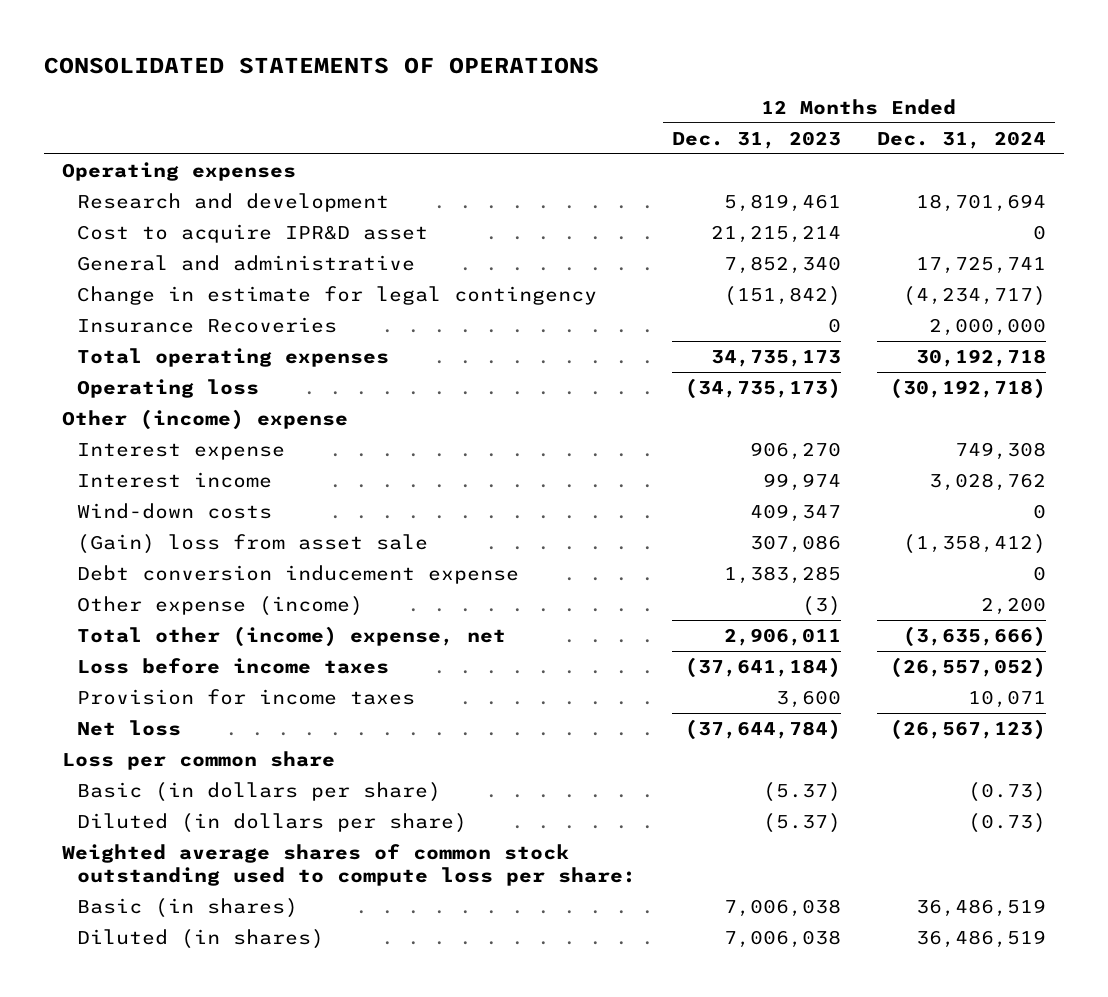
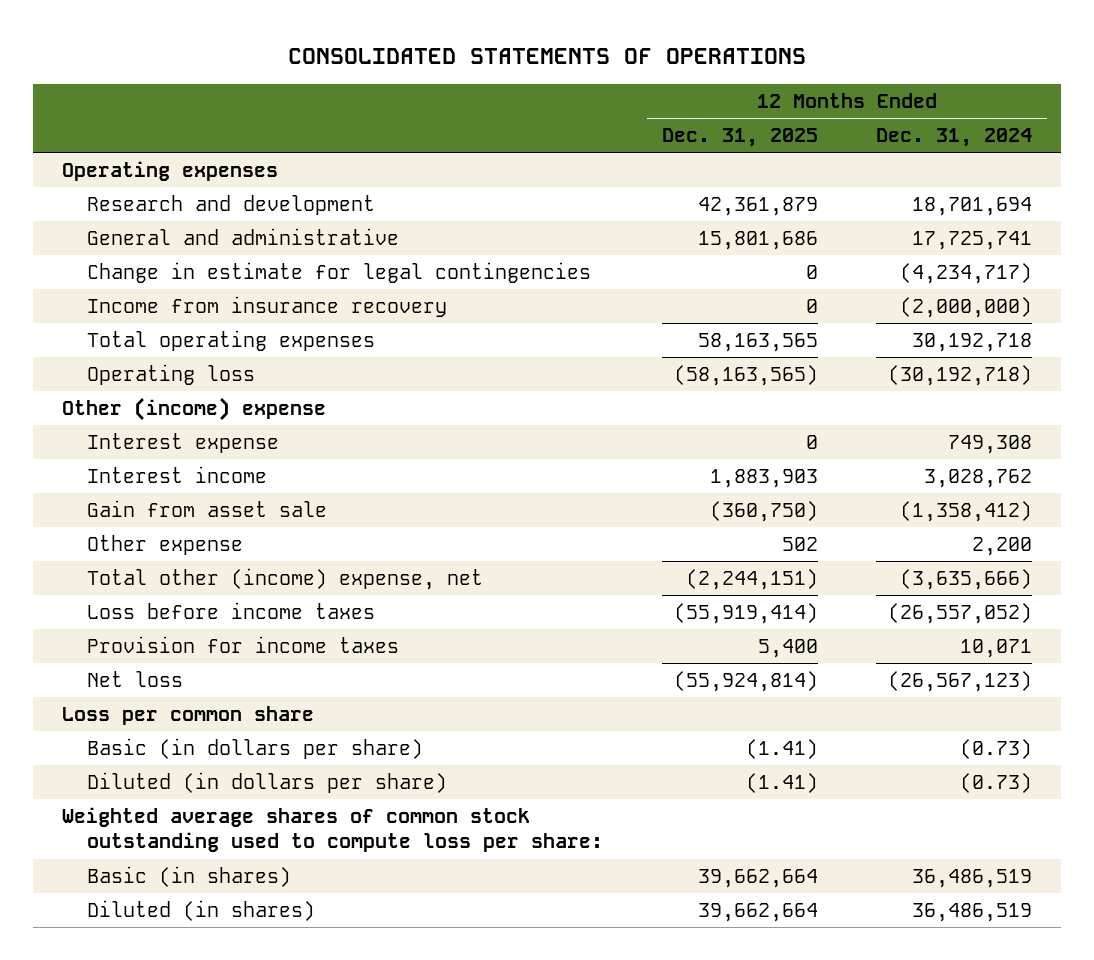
- | 12 Months Ended Dec. 31, 2023 | 12 Months Ended Dec. 31, 2024
+ | 12 Months Ended Dec. 31, 2025 | 12 Months Ended Dec. 31, 2024
- Cost to acquire IPR&D asset | 21,215,214 | 0
- Change in estimate for legal contingency | (151,842) | (4,234,717)
- Insurance Recoveries | 0 | 2,000,000
+ Change in estimate for legal contingencies | 0 | (4,234,717)
+ Income from insurance recovery | 0 | (2,000,000)
- Wind-down costs | 409,347 | 0
- (Gain) loss from asset sale | 307,086 | (1,358,412)
- Debt conversion inducement expense | 1,383,285 | 0
- Other expense (income) | (3) | 2,200
+ Gain from asset sale | (360,750) | (1,358,412)
+ Other expense | 502 | 2,200

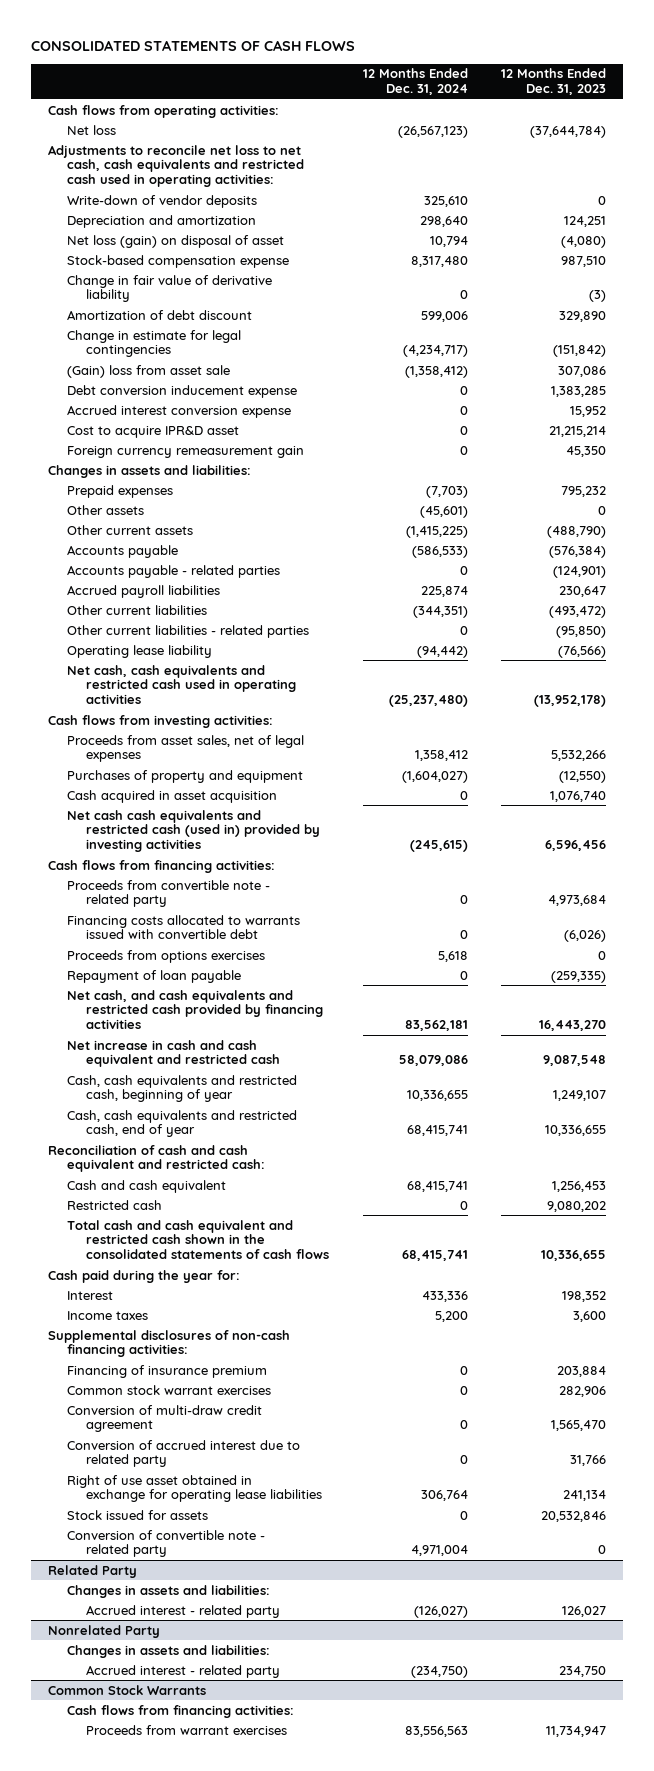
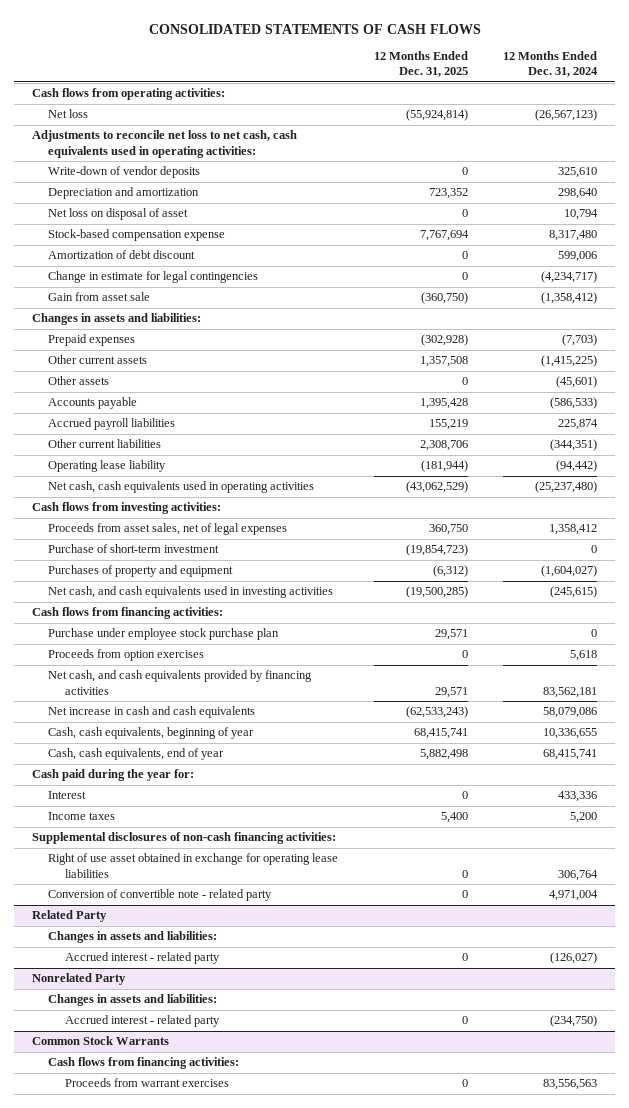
- | 12 Months Ended Dec. 31, 2024 | 12 Months Ended Dec. 31, 2023
+ | 12 Months Ended Dec. 31, 2025 | 12 Months Ended Dec. 31, 2024
- Adjustments to reconcile net loss to net cash, cash equivalents and restricted cash used in operating activities:
+ Adjustments to reconcile net loss to net cash, cash equivalents used in operating activities:
- Net loss (gain) on disposal of asset | 10,794 | (4,080)
+ Net loss on disposal of asset | 0 | 10,794
- Change in fair value of derivative liability | 0 | (3)
- (Gain) loss from asset sale | (1,358,412) | 307,086
- Debt conversion inducement expense | 0 | 1,383,285
- Accrued interest conversion expense | 0 | 15,952
- Cost to acquire IPR&D asset | 0 | 21,215,214
- Foreign currency remeasurement gain | 0 | 45,350
+ Gain from asset sale | (360,750) | (1,358,412)
moved down: Other assets | 0 | (45,601)
- Accounts payable - related parties | 0 | (124,901)
- Other current liabilities - related parties | 0 | (95,850)
- Net cash, cash equivalents and restricted cash used in operating activities | (25,237,480) | (13,952,178)
+ Net cash, cash equivalents used in operating activities | (43,062,529) | (25,237,480)
+ Purchase of short-term investment | (19,854,723) | 0
- Cash acquired in asset acquisition | 0 | 1,076,740
- Net cash cash equivalents and restricted cash (used in) provided by investing activities | (245,615) | 6,596,456
+ Net cash, and cash equivalents used in investing activities | (19,500,285) | (245,615)
- Proceeds from convertible note - related party | 0 | 4,973,684
- Financing costs allocated to warrants issued with convertible debt | 0 | (6,026)
- Proceeds from options exercises | 5,618 | 0
- Repayment of loan payable | 0 | (259,335)
- Net cash, and cash equivalents and restricted cash provided by financing activities | 83,562,181 | 16,443,270
- Net increase in cash and cash equivalent and restricted cash | 58,079,086 | 9,087,548
- Cash, cash equivalents and restricted cash, beginning of year | 10,336,655 | 1,249,107
- Cash, cash equivalents and restricted cash, end of year | 68,415,741 | 10,336,655
- Reconciliation of cash and cash equivalent and restricted cash:
- Cash and cash equivalent | 68,415,741 | 1,256,453
- Restricted cash | 0 | 9,080,202
- Total cash and cash equivalent and restricted cash shown in the consolidated statements of cash flows | 68,415,741 | 10,336,655
+ Purchase under employee stock purchase plan | 29,571 | 0
+ Proceeds from option exercises | 0 | 5,618
+ Net cash, and cash equivalents provided by financing activities | 29,571 | 83,562,181
+ Net increase in cash and cash equivalents | (62,533,243) | 58,079,086
+ Cash, cash equivalents, beginning of year | 68,415,741 | 10,336,655
+ Cash, cash equivalents, end of year | 5,882,498 | 68,415,741
- Financing of insurance premium | 0 | 203,884
- Common stock warrant exercises | 0 | 282,906
- Conversion of multi-draw credit agreement | 0 | 1,565,470
- Conversion of accrued interest due to related party | 0 | 31,766
- Stock issued for assets | 0 | 20,532,846

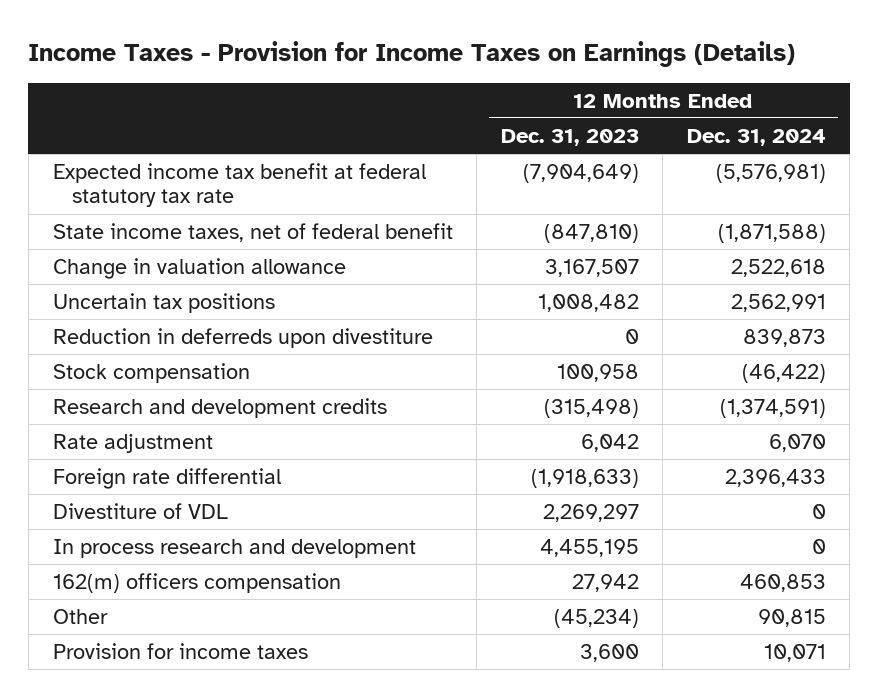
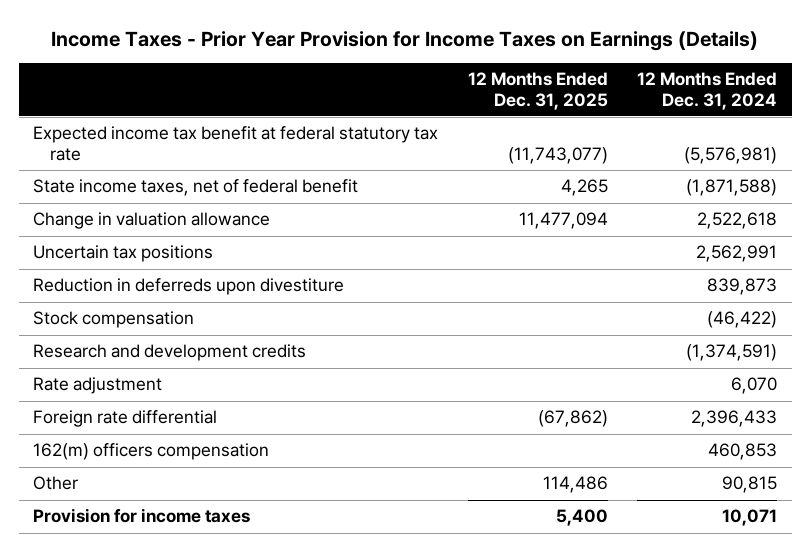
- Income Taxes - Provision for Income Taxes on Earnings (Details)
+ Income Taxes - Prior Year Provision for Income Taxes on Earnings (Details)
- | 12 Months Ended Dec. 31, 2023 | 12 Months Ended Dec. 31, 2024
+ | 12 Months Ended Dec. 31, 2025 | 12 Months Ended Dec. 31, 2024
- Divestiture of VDL | 2,269,297 | 0
- In process research and development | 4,455,195 | 0

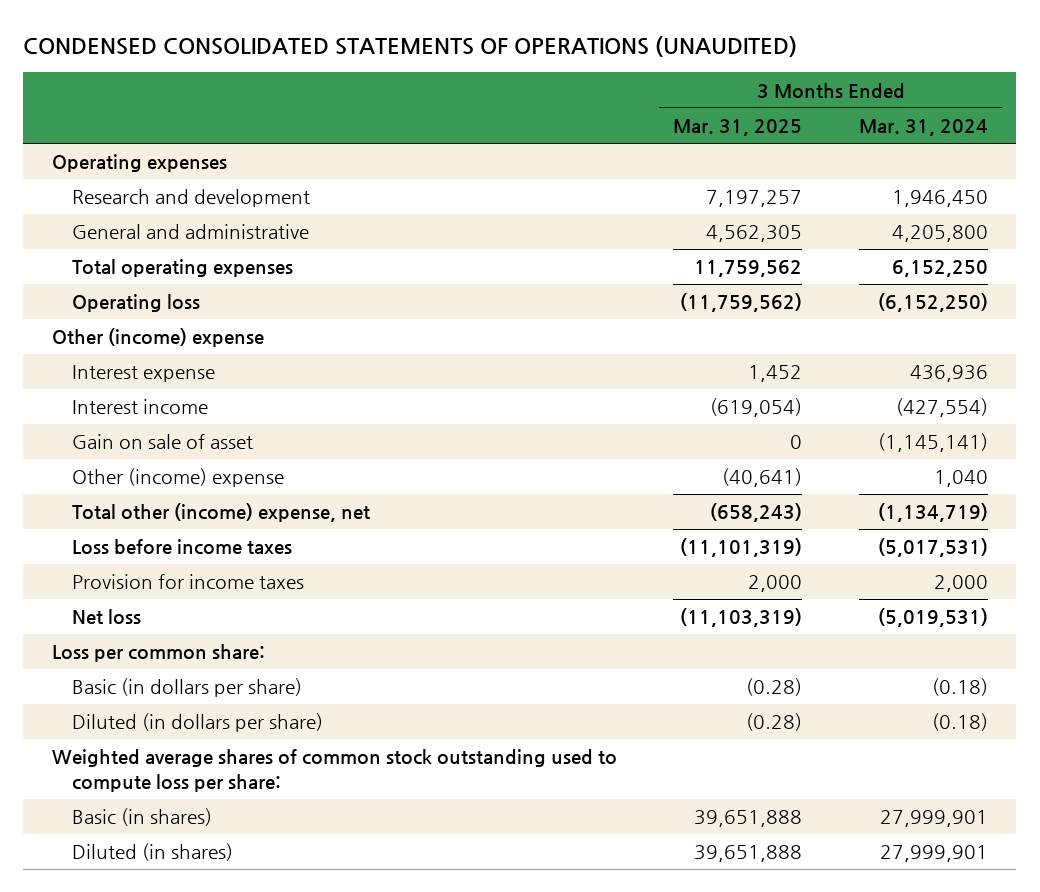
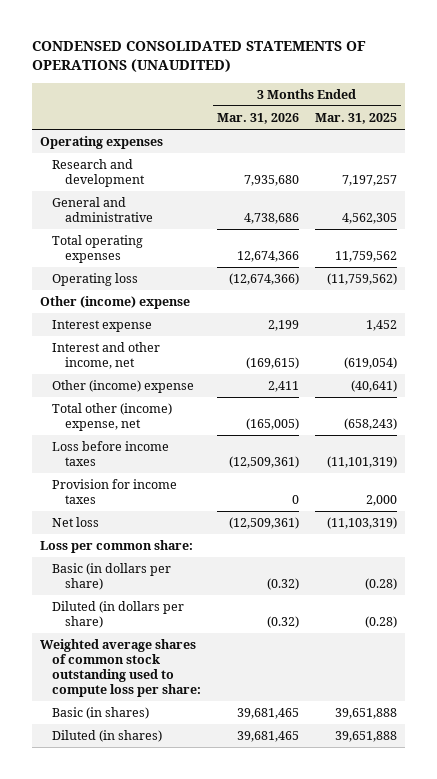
- | 3 Months Ended Mar. 31, 2025 | 3 Months Ended Mar. 31, 2024
+ | 3 Months Ended Mar. 31, 2026 | 3 Months Ended Mar. 31, 2025
- Interest income | (619,054) | (427,554)
- Gain on sale of asset | 0 | (1,145,141)
+ Interest and other income, net | (169,615) | (619,054)

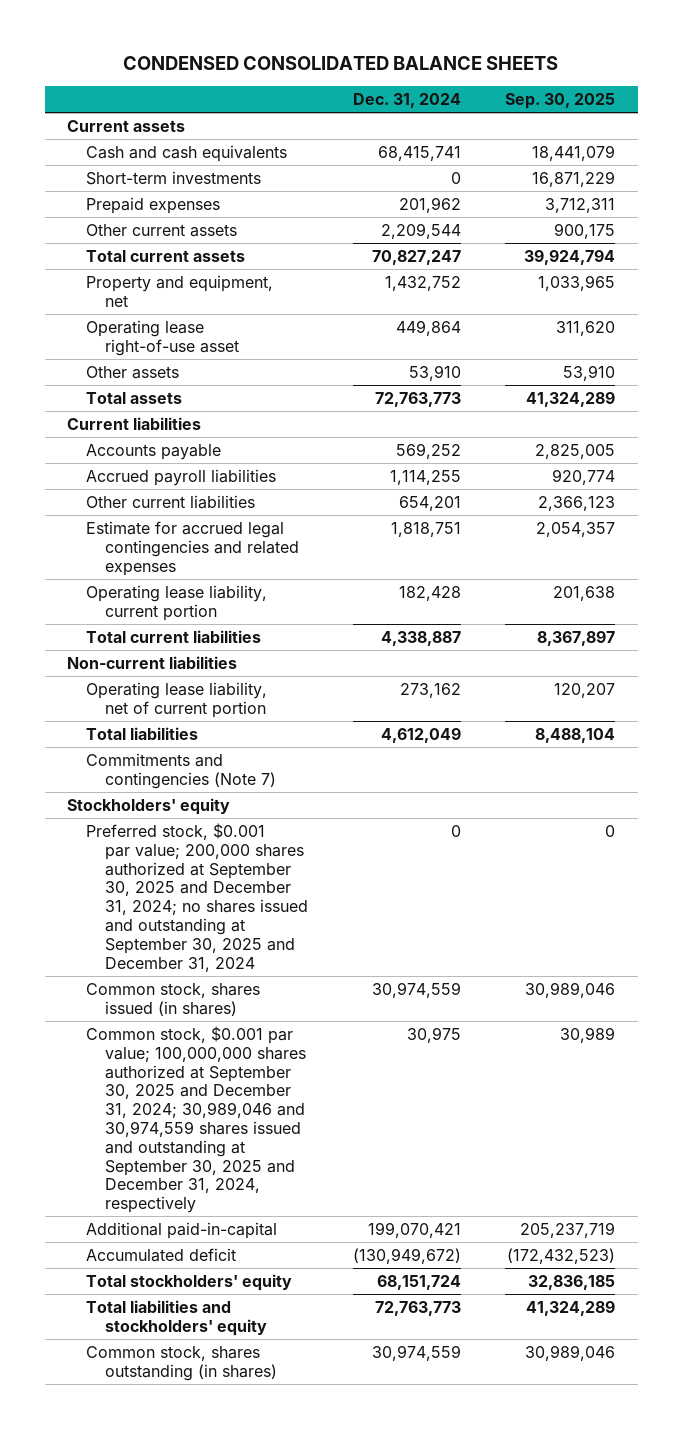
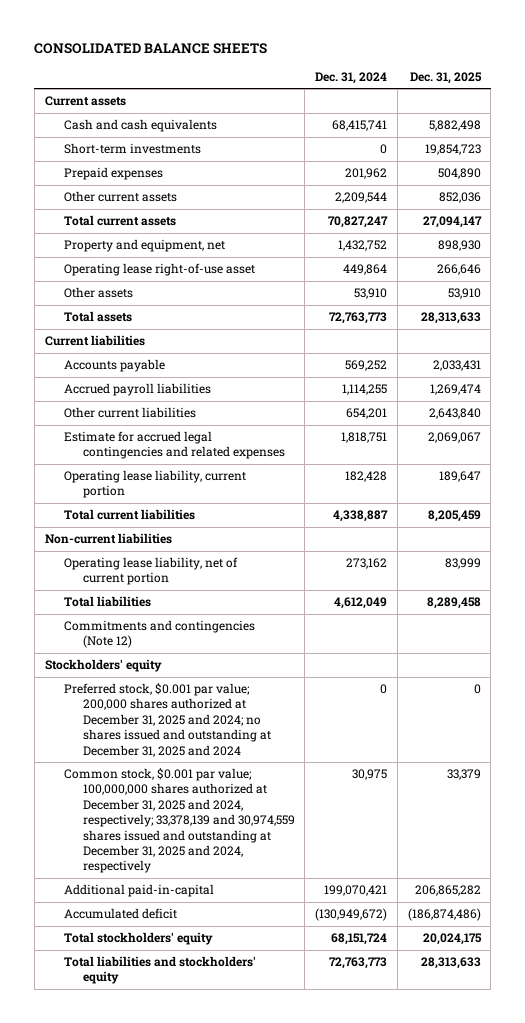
- CONDENSED CONSOLIDATED BALANCE SHEETS
+ CONSOLIDATED BALANCE SHEETS
- | Dec. 31, 2024 | Sep. 30, 2025
+ | Dec. 31, 2024 | Dec. 31, 2025
- Commitments and contingencies (Note 7)
+ Commitments and contingencies (Note 12)
- Preferred stock, $0.001 par value; 200,000 shares authorized at September 30, 2025 and December 31, 2024; no shares issued and outstanding at September 30, 2025 and December 31, 2024 | 0 | 0
- Common stock, shares issued (in shares) | 30,974,559 | 30,989,046
- Common stock, $0.001 par value; 100,000,000 shares authorized at September 30, 2025 and December 31, 2024; 30,989,046 and 30,974,559 shares issued and outstanding at September 30, 2025 and December 31, 2024, respectively | 30,975 | 30,989
+ Preferred stock, $0.001 par value; 200,000 shares authorized at December 31, 2025 and 2024; no shares issued and outstanding at December 31, 2025 and 2024 | 0 | 0
+ Common stock, $0.001 par value; 100,000,000 shares authorized at December 31, 2025 and 2024, respectively; 33,378,139 and 30,974,559 shares issued and outstanding at December 31, 2025 and 2024, respectively | 30,975 | 33,379
- Common stock, shares outstanding (in shares) | 30,974,559 | 30,989,046

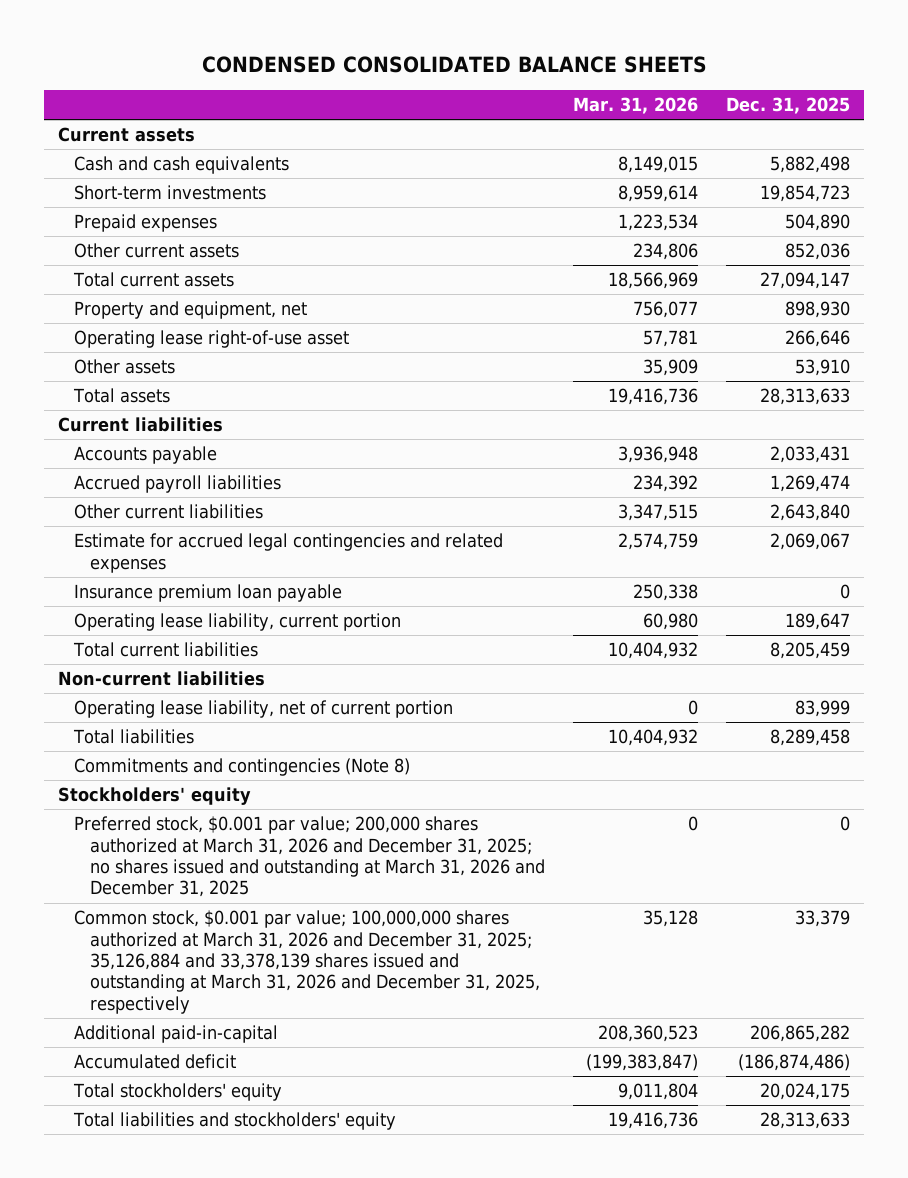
- CONSOLIDATED BALANCE SHEETS
+ CONDENSED CONSOLIDATED BALANCE SHEETS
- | Dec. 31, 2024 | Dec. 31, 2025
+ | Mar. 31, 2026 | Dec. 31, 2025
+ Insurance premium loan payable | 250,338 | 0
- Commitments and contingencies (Note 12)
+ Commitments and contingencies (Note 8)
- Preferred stock, $0.001 par value; 200,000 shares authorized at December 31, 2025 and 2024; no shares issued and outstanding at December 31, 2025 and 2024 | 0 | 0
- Common stock, $0.001 par value; 100,000,000 shares authorized at December 31, 2025 and 2024, respectively; 33,378,139 and 30,974,559 shares issued and outstanding at December 31, 2025 and 2024, respectively | 30,975 | 33,379
+ Preferred stock, $0.001 par value; 200,000 shares authorized at March 31, 2026 and December 31, 2025; no shares issued and outstanding at March 31, 2026 and December 31, 2025 | 0 | 0
+ Common stock, $0.001 par value; 100,000,000 shares authorized at March 31, 2026 and December 31, 2025; 35,126,884 and 33,378,139 shares issued and outstanding at March 31, 2026 and December 31, 2025, respectively | 35,128 | 33,379

